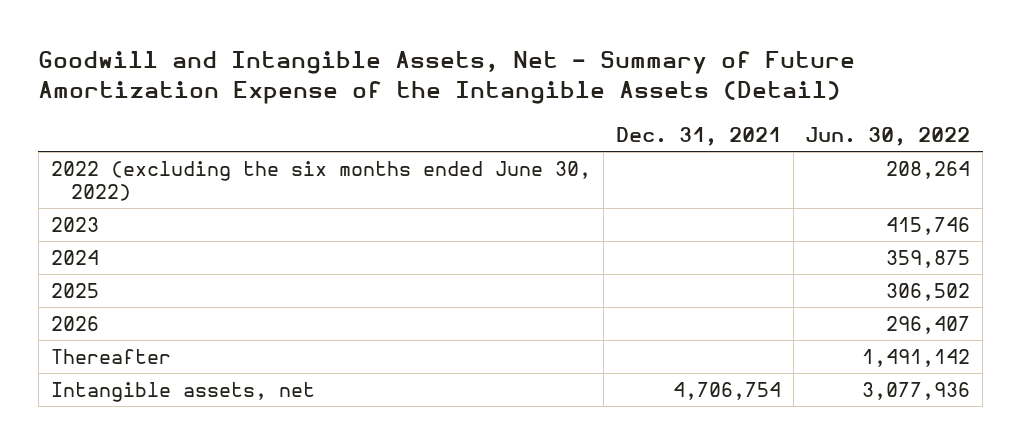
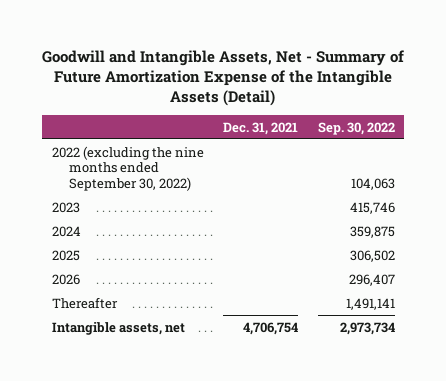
- | Dec. 31, 2021 | Jun. 30, 2022
+ | Dec. 31, 2021 | Sep. 30, 2022
- 2022 (excluding the six months ended June 30, 2022) | | 208,264
+ 2022 (excluding the nine months ended September 30, 2022) | | 104,063

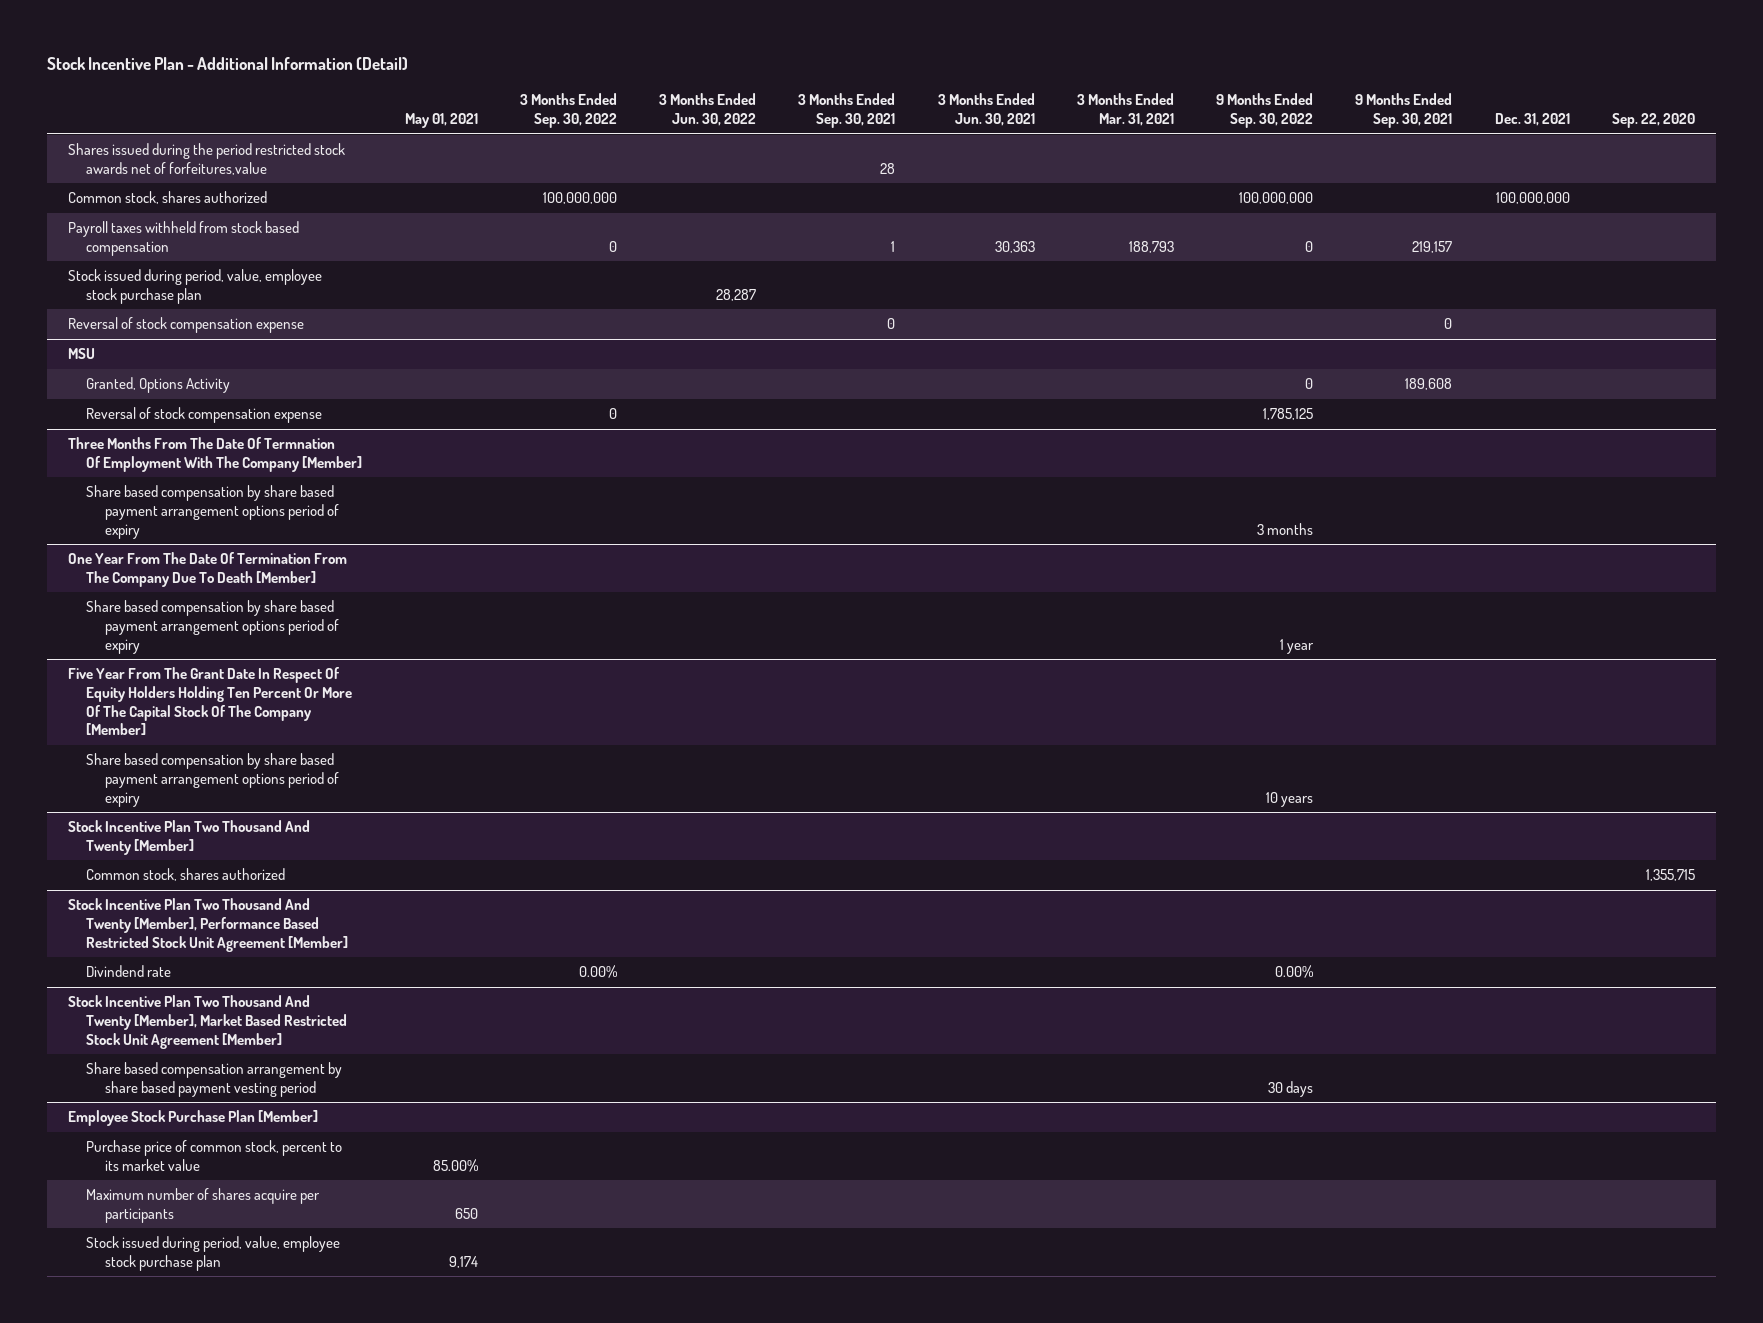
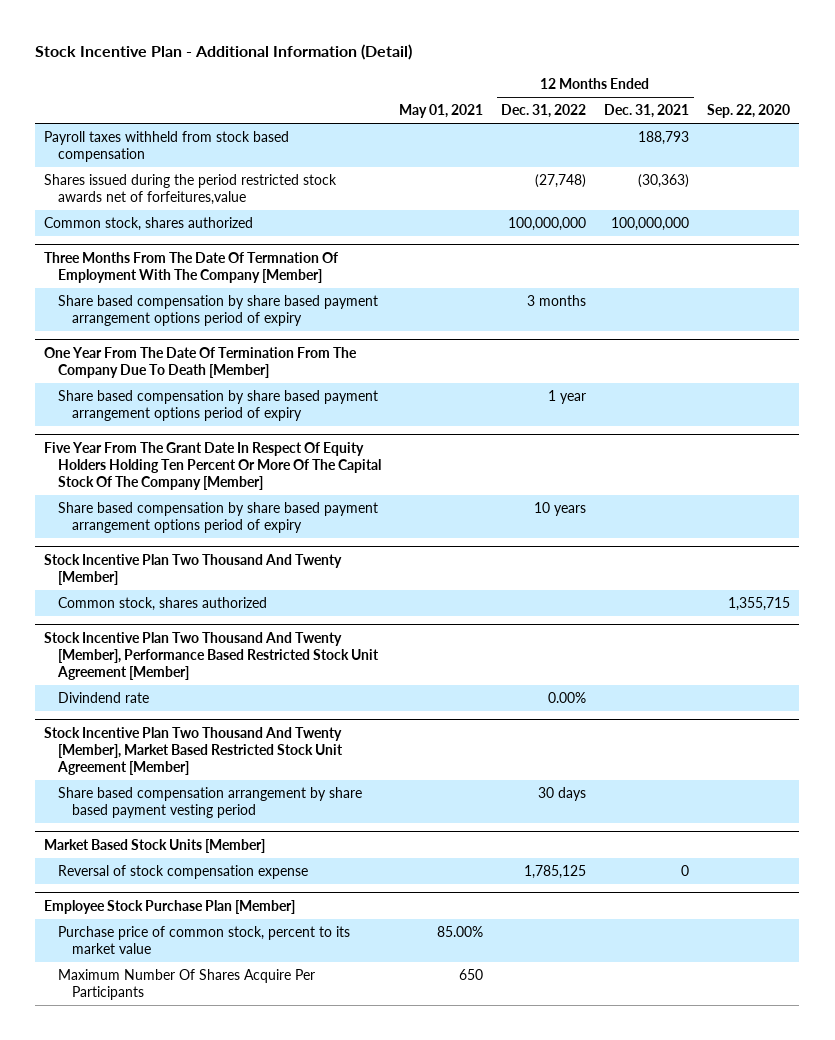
- | May 01, 2021 | 3 Months Ended Sep. 30, 2022 | 3 Months Ended Jun. 30, 2022 | 3 Months Ended Sep. 30, 2021 | 3 Months Ended Jun. 30, 2021 | 3 Months Ended Mar. 31, 2021 | 9 Months Ended Sep. 30, 2022 | 9 Months Ended Sep. 30, 2021 | Dec. 31, 2021 | Sep. 22, 2020
+ | May 01, 2021 | 12 Months Ended Dec. 31, 2022 | 12 Months Ended Dec. 31, 2021 | Sep. 22, 2020
moved up: Payroll taxes withheld from stock based compensation | | | 188,793 |
- Stock issued during period, value, employee stock purchase plan | | | 28,287 | | | | | | |
- Reversal of stock compensation expense | | | | 0 | | | | 0 | |
- MSU
- Granted, Options Activity | | | | | | | 0 | 189,608 | |
- Reversal of stock compensation expense | | 0 | | | | | 1,785,125 | | |
+ Market Based Stock Units [Member]
+ Reversal of stock compensation expense | | 1,785,125 | 0 |
@ Employee Stock Purchase Plan [Member]
- Maximum number of shares acquire per participants | 650 | | | | | | | | |
- Stock issued during period, value, employee stock purchase plan | 9,174 | | | | | | | | |
+ Maximum Number Of Shares Acquire Per Participants | 650 | | |

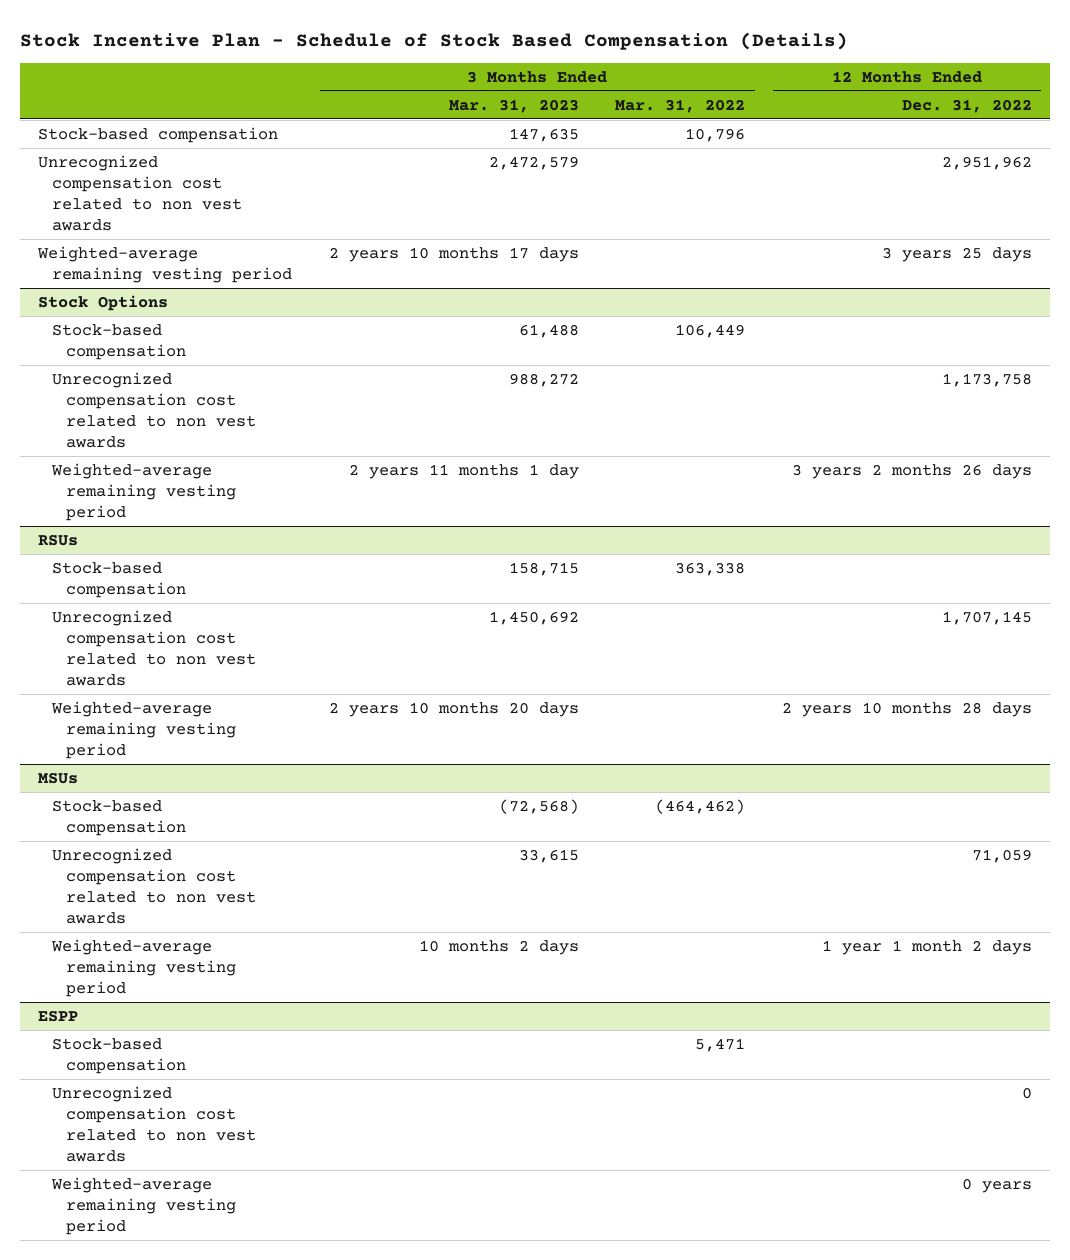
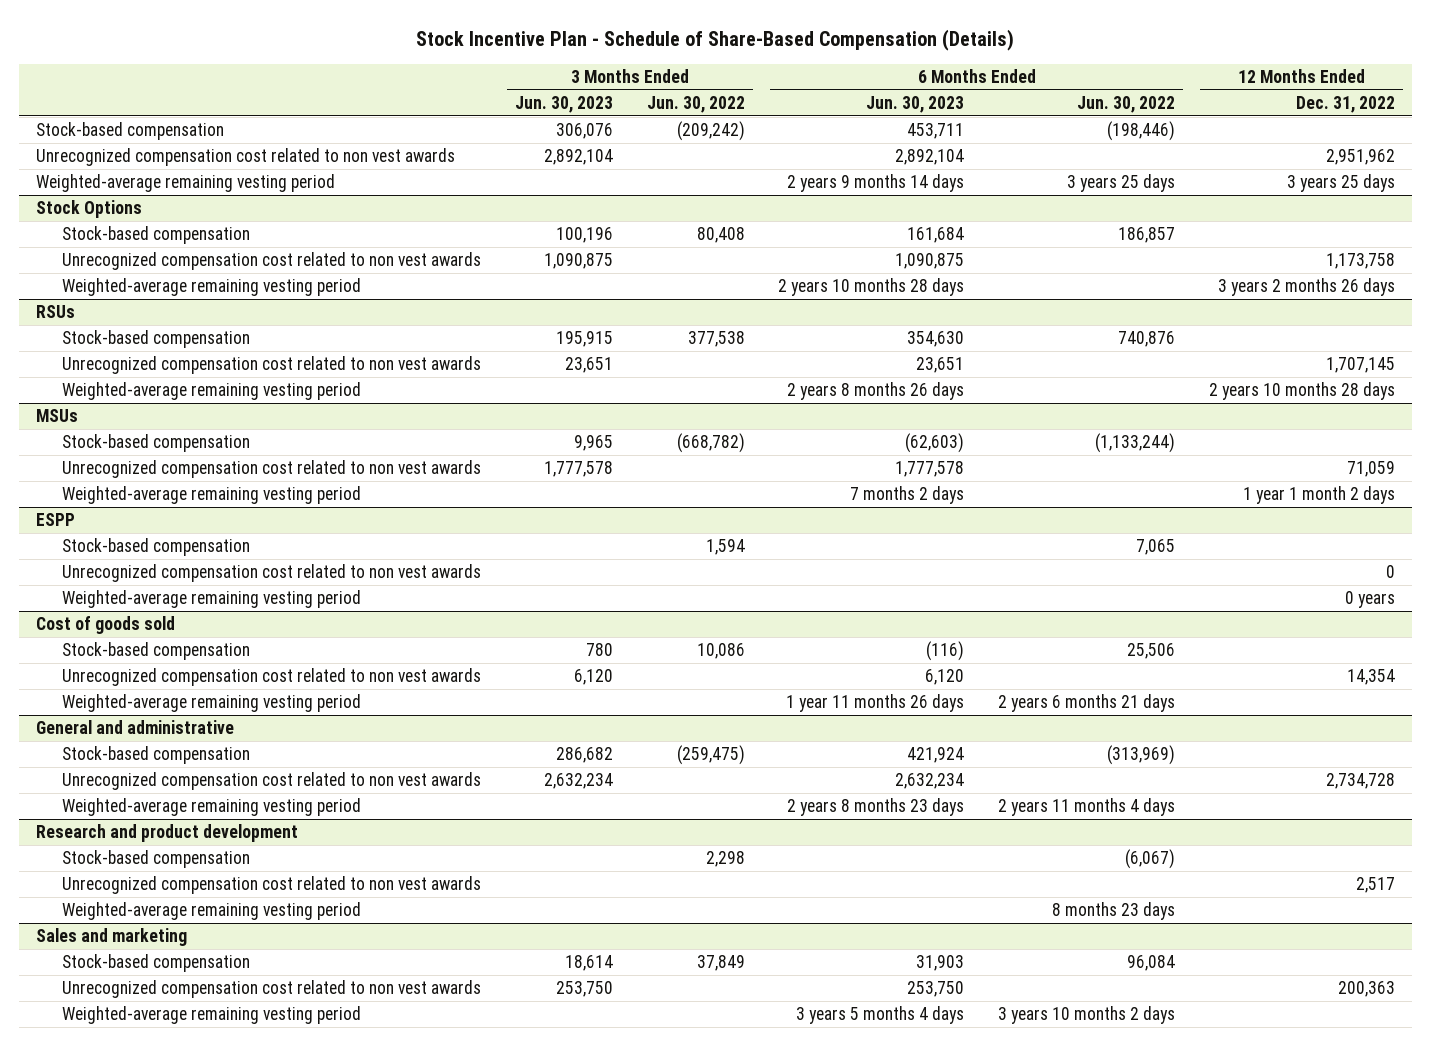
- Stock Incentive Plan - Schedule of Stock Based Compensation (Details)
+ Stock Incentive Plan - Schedule of Share-Based Compensation (Details)
- | 3 Months Ended Mar. 31, 2023 | 3 Months Ended Mar. 31, 2022 | 12 Months Ended Dec. 31, 2022
+ | 3 Months Ended Jun. 30, 2023 | 3 Months Ended Jun. 30, 2022 | 6 Months Ended Jun. 30, 2023 | 6 Months Ended Jun. 30, 2022 | 12 Months Ended Dec. 31, 2022
+ Cost of goods sold
+ Stock-based compensation | 780 | 10,086 | (116) | 25,506 |
+ Unrecognized compensation cost related to non vest awards | 6,120 | | 6,120 | | 14,354
+ Weighted-average remaining vesting period | | | 1 year 11 months 26 days | 2 years 6 months 21 days |
+ General and administrative
+ Stock-based compensation | 286,682 | (259,475) | 421,924 | (313,969) |
+ Unrecognized compensation cost related to non vest awards | 2,632,234 | | 2,632,234 | | 2,734,728
+ Weighted-average remaining vesting period | | | 2 years 8 months 23 days | 2 years 11 months 4 days |
+ Research and product development
+ Stock-based compensation | | 2,298 | | (6,067) |
+ Unrecognized compensation cost related to non vest awards | | | | | 2,517
+ Weighted-average remaining vesting period | | | | 8 months 23 days |
+ Sales and marketing
+ Stock-based compensation | 18,614 | 37,849 | 31,903 | 96,084 |
+ Unrecognized compensation cost related to non vest awards | 253,750 | | 253,750 | | 200,363
+ Weighted-average remaining vesting period | | | 3 years 5 months 4 days | 3 years 10 months 2 days |

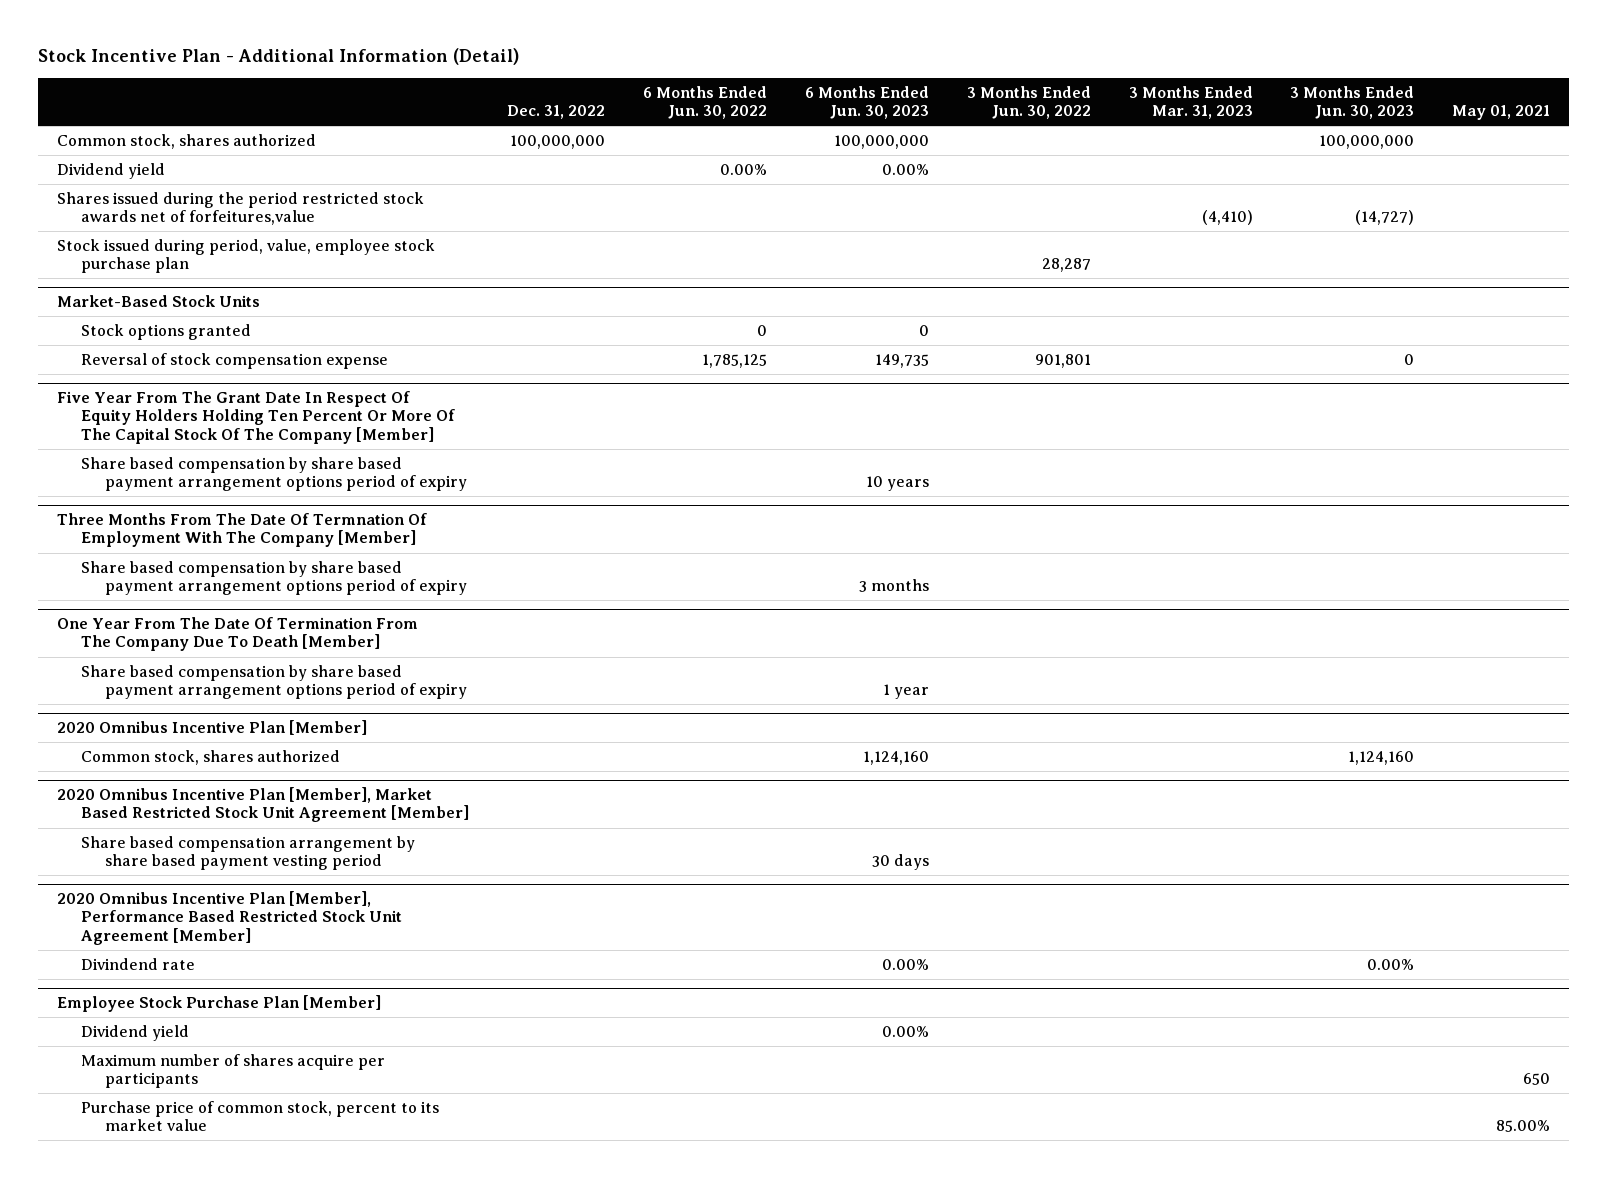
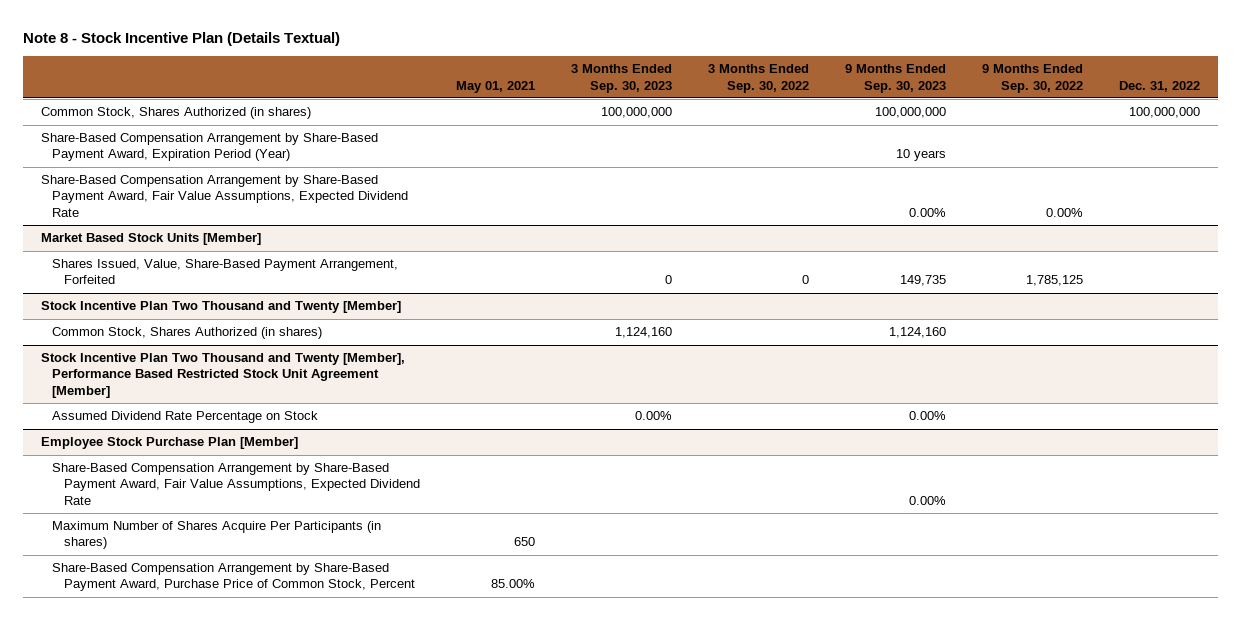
- Stock Incentive Plan - Additional Information (Detail)
+ Note 8 - Stock Incentive Plan (Details Textual)
- | Dec. 31, 2022 | 6 Months Ended Jun. 30, 2022 | 6 Months Ended Jun. 30, 2023 | 3 Months Ended Jun. 30, 2022 | 3 Months Ended Mar. 31, 2023 | 3 Months Ended Jun. 30, 2023 | May 01, 2021
+ | May 01, 2021 | 3 Months Ended Sep. 30, 2023 | 3 Months Ended Sep. 30, 2022 | 9 Months Ended Sep. 30, 2023 | 9 Months Ended Sep. 30, 2022 | Dec. 31, 2022
- Common stock, shares authorized | 100,000,000 | | 100,000,000 | | | 100,000,000 |
- Dividend yield | | 0.00% | 0.00% | | | |
- Shares issued during the period restricted stock awards net of forfeitures,value | | | | | (4,410) | (14,727) |
- Stock issued during period, value, employee stock purchase plan | | | | 28,287 | | |
- Market-Based Stock Units
- Stock options granted | | 0 | 0 | | | |
- Reversal of stock compensation expense | | 1,785,125 | 149,735 | 901,801 | | 0 |
- Five Year From The Grant Date In Respect Of Equity Holders Holding Ten Percent Or More Of The Capital Stock Of The Company [Member]
- Share based compensation by share based payment arrangement options period of expiry | | | 10 years | | | |
- Three Months From The Date Of Termnation Of Employment With The Company [Member]
- Share based compensation by share based payment arrangement options period of expiry | | | 3 months | | | |
- One Year From The Date Of Termination From The Company Due To Death [Member]
- Share based compensation by share based payment arrangement options period of expiry | | | 1 year | | | |
- 2020 Omnibus Incentive Plan [Member]
- Common stock, shares authorized | | | 1,124,160 | | | 1,124,160 |
- 2020 Omnibus Incentive Plan [Member], Market Based Restricted Stock Unit Agreement [Member]
- Share based compensation arrangement by share based payment vesting period | | | 30 days | | | |
- 2020 Omnibus Incentive Plan [Member], Performance Based Restricted Stock Unit Agreement [Member]
- Divindend rate | | | 0.00% | | | 0.00% |
+ Common Stock, Shares Authorized (in shares) | | 100,000,000 | | 100,000,000 | | 100,000,000
+ Share-Based Compensation Arrangement by Share-Based Payment Award, Expiration Period (Year) | | | | 10 years | |
+ Share-Based Compensation Arrangement by Share-Based Payment Award, Fair Value Assumptions, Expected Dividend Rate | | | | 0.00% | 0.00% |
+ Market Based Stock Units [Member]
+ Shares Issued, Value, Share-Based Payment Arrangement, Forfeited | | 0 | 0 | 149,735 | 1,785,125 |
+ Stock Incentive Plan Two Thousand and Twenty [Member]
+ Common Stock, Shares Authorized (in shares) | | 1,124,160 | | 1,124,160 | |
+ Stock Incentive Plan Two Thousand and Twenty [Member], Performance Based Restricted Stock Unit Agreement [Member]
+ Assumed Dividend Rate Percentage on Stock | | 0.00% | | 0.00% | |
@ Employee Stock Purchase Plan [Member]
- Dividend yield | | | 0.00% | | | |
- Maximum number of shares acquire per participants | | | | | | | 650
- Purchase price of common stock, percent to its market value | | | | | | | 85.00%
+ Share-Based Compensation Arrangement by Share-Based Payment Award, Fair Value Assumptions, Expected Dividend Rate | | | | 0.00% | |
+ Maximum Number of Shares Acquire Per Participants (in shares) | 650 | | | | |
+ Share-Based Compensation Arrangement by Share-Based Payment Award, Purchase Price of Common Stock, Percent | 85.00% | | | | |

